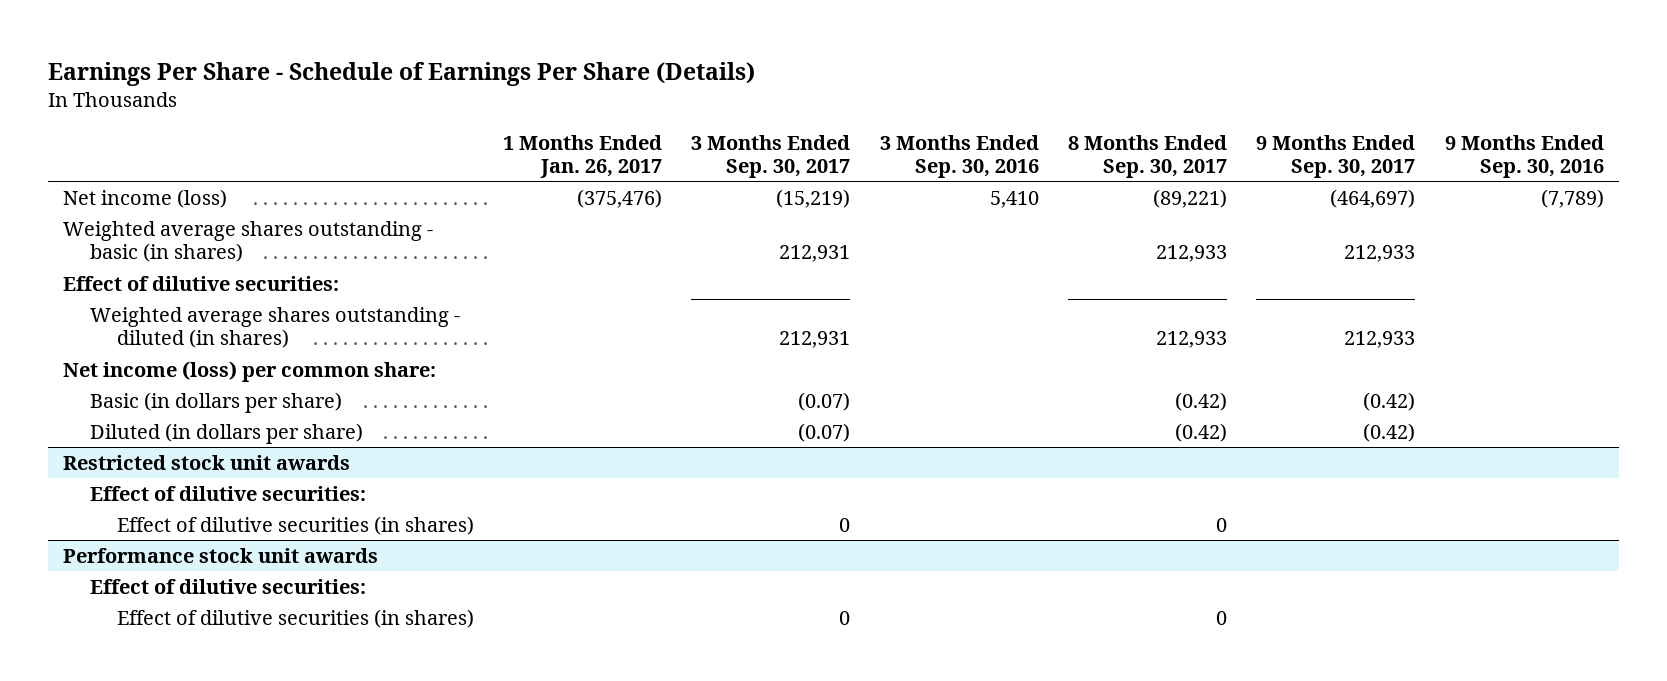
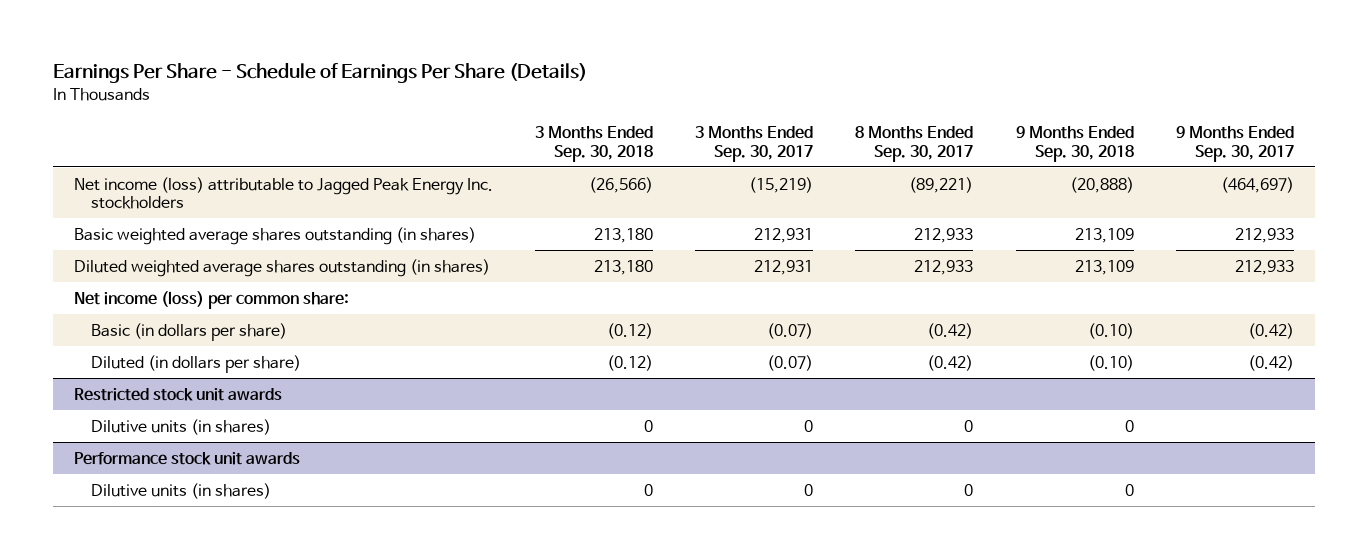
- | 1 Months Ended Jan. 26, 2017 | 3 Months Ended Sep. 30, 2017 | 3 Months Ended Sep. 30, 2016 | 8 Months Ended Sep. 30, 2017 | 9 Months Ended Sep. 30, 2017 | 9 Months Ended Sep. 30, 2016
+ | 3 Months Ended Sep. 30, 2018 | 3 Months Ended Sep. 30, 2017 | 8 Months Ended Sep. 30, 2017 | 9 Months Ended Sep. 30, 2018 | 9 Months Ended Sep. 30, 2017
- Net income (loss) | (375,476) | (15,219) | 5,410 | (89,221) | (464,697) | (7,789)
- Weighted average shares outstanding - basic (in shares) | | 212,931 | | 212,933 | 212,933 |
- Effect of dilutive securities:
- Weighted average shares outstanding - diluted (in shares) | | 212,931 | | 212,933 | 212,933 |
+ Net income (loss) attributable to Jagged Peak Energy Inc. stockholders | (26,566) | (15,219) | (89,221) | (20,888) | (464,697)
+ Basic weighted average shares outstanding (in shares) | 213,180 | 212,931 | 212,933 | 213,109 | 212,933
+ Diluted weighted average shares outstanding (in shares) | 213,180 | 212,931 | 212,933 | 213,109 | 212,933
@ Restricted stock unit awards
- Effect of dilutive securities:
- Effect of dilutive securities (in shares) | | 0 | | 0 | |
+ Dilutive units (in shares) | 0 | 0 | 0 | 0 |
@ Performance stock unit awards
- Effect of dilutive securities:
- Effect of dilutive securities (in shares) | | 0 | | 0 | |
+ Dilutive units (in shares) | 0 | 0 | 0 | 0 |

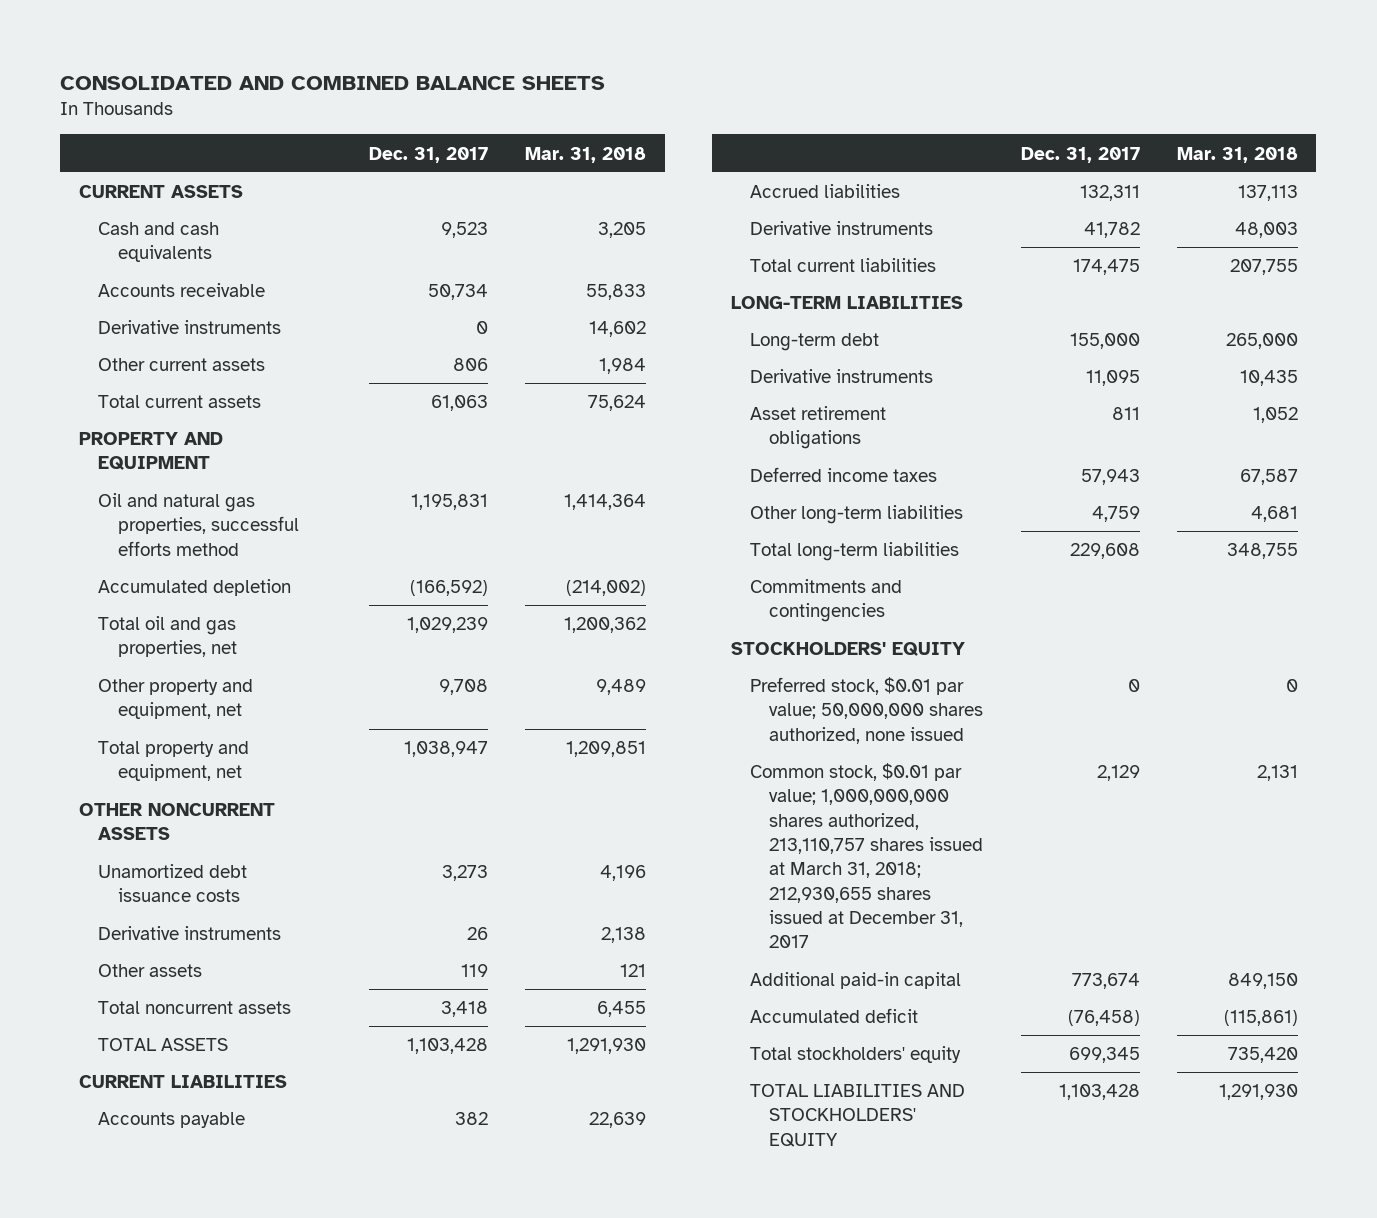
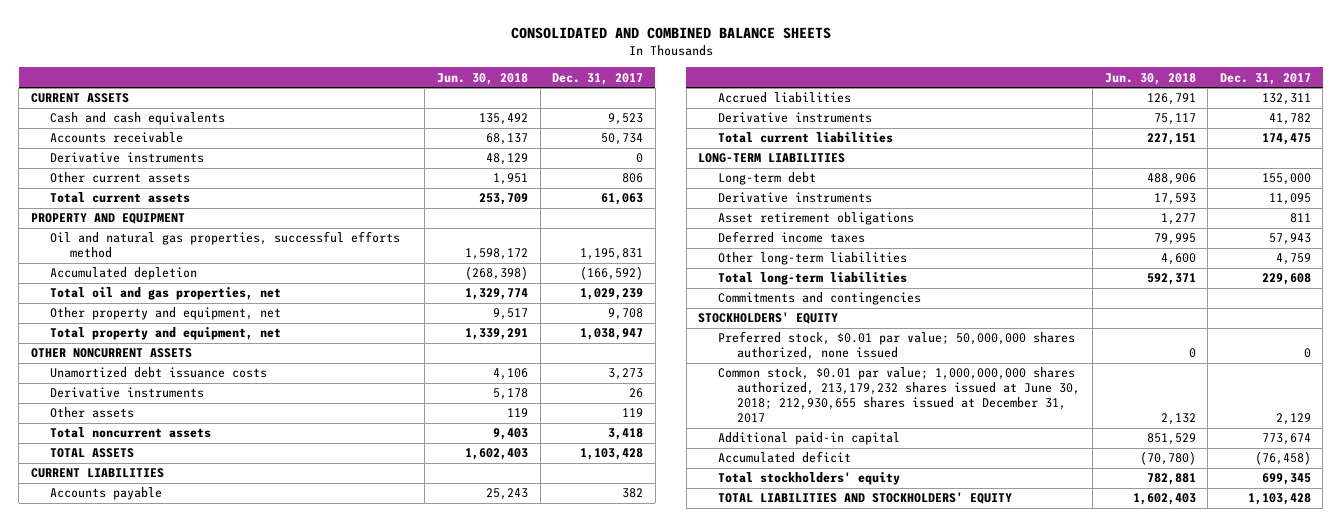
- | Dec. 31, 2017 | Mar. 31, 2018
+ | Jun. 30, 2018 | Dec. 31, 2017
- Common stock, $0.01 par value; 1,000,000,000 shares authorized, 213,110,757 shares issued at March 31, 2018; 212,930,655 shares issued at December 31, 2017 | 2,129 | 2,131
+ Common stock, $0.01 par value; 1,000,000,000 shares authorized, 213,179,232 shares issued at June 30, 2018; 212,930,655 shares issued at December 31, 2017 | 2,132 | 2,129

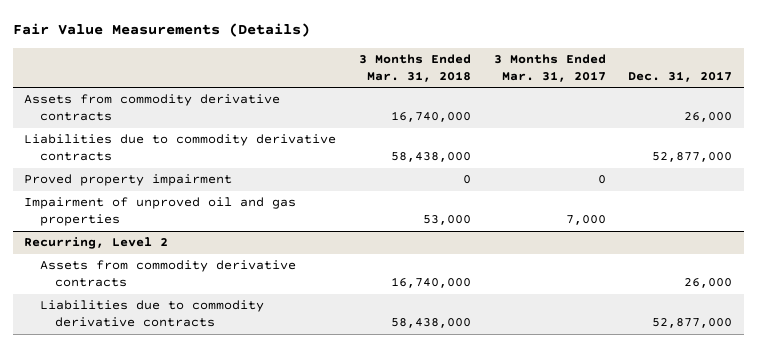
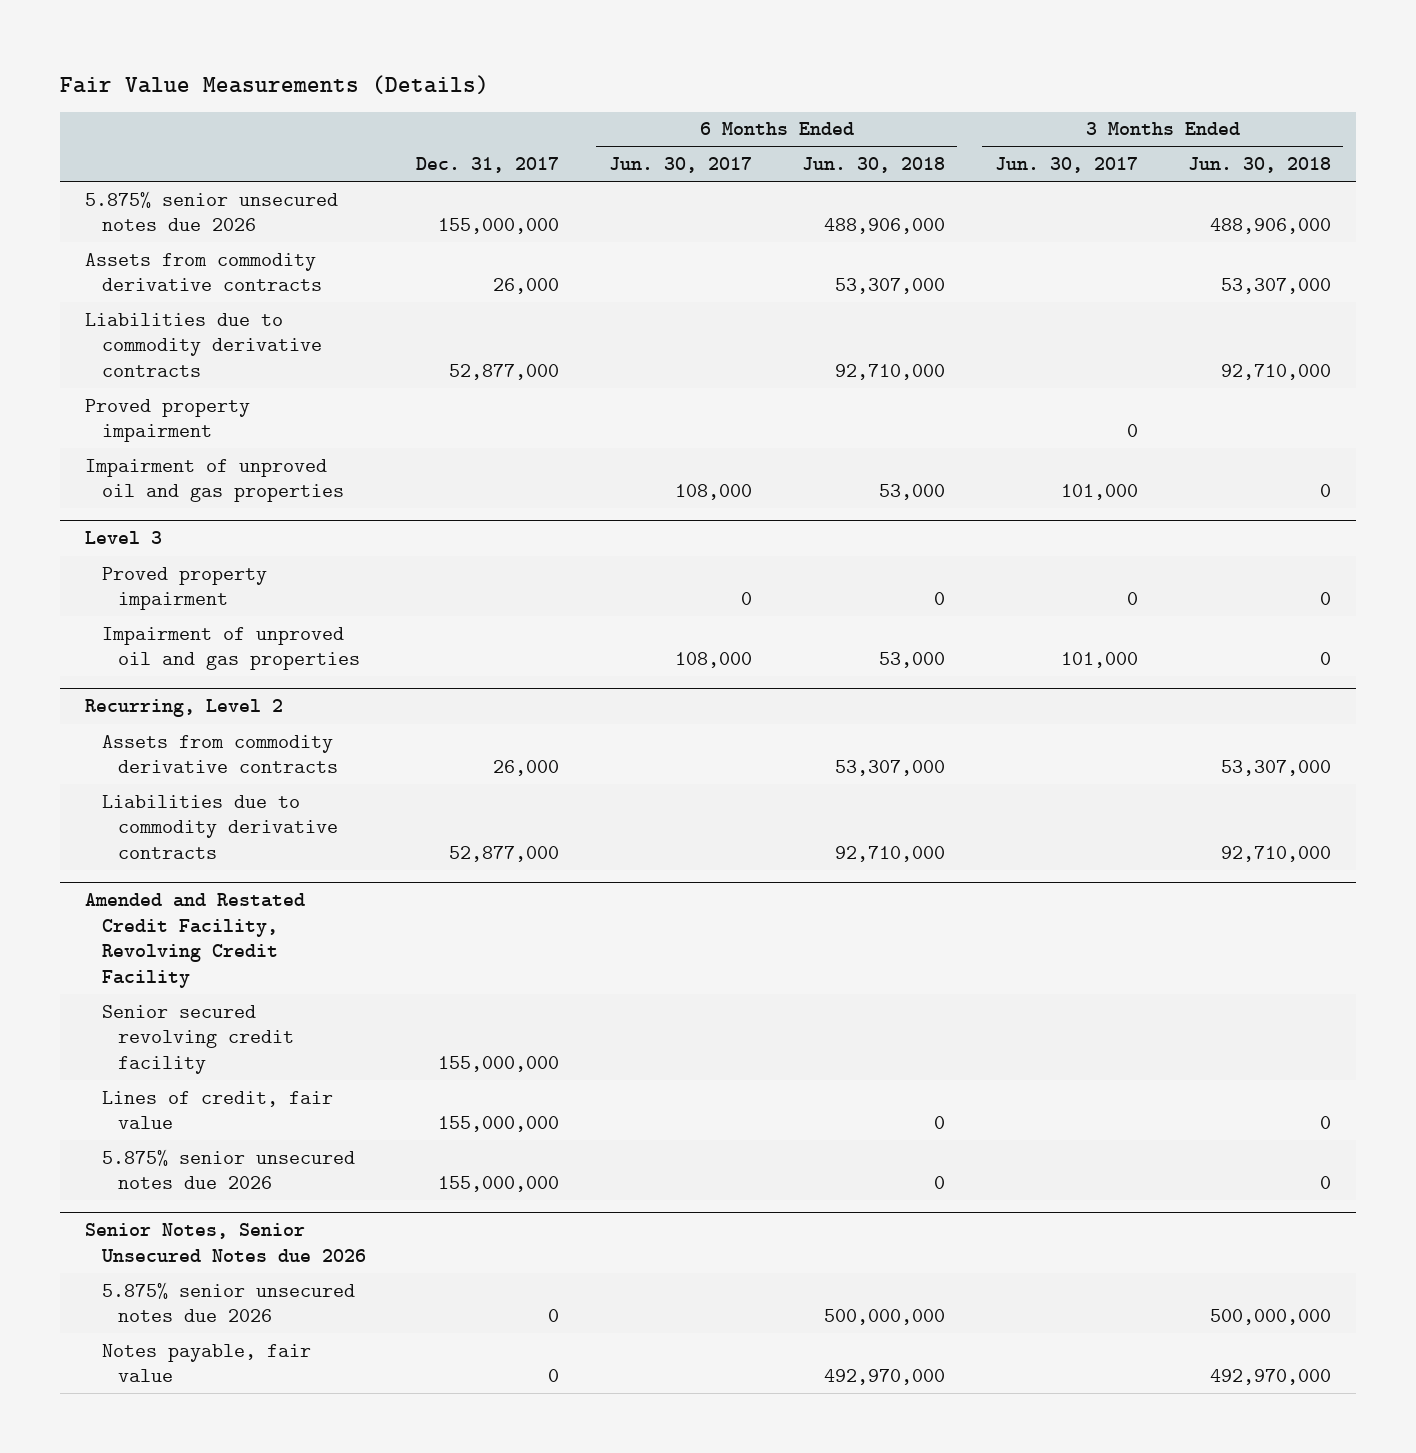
- | 3 Months Ended Mar. 31, 2018 | 3 Months Ended Mar. 31, 2017 | Dec. 31, 2017
+ | Dec. 31, 2017 | 6 Months Ended Jun. 30, 2017 | 6 Months Ended Jun. 30, 2018 | 3 Months Ended Jun. 30, 2017 | 3 Months Ended Jun. 30, 2018
+ 5.875% senior unsecured notes due 2026 | 155,000,000 | | 488,906,000 | | 488,906,000
+ Level 3
+ Proved property impairment | | 0 | 0 | 0 | 0
+ Impairment of unproved oil and gas properties | | 108,000 | 53,000 | 101,000 | 0
+ Amended and Restated Credit Facility, Revolving Credit Facility
+ Senior secured revolving credit facility | 155,000,000 | | | |
+ Lines of credit, fair value | 155,000,000 | | 0 | | 0
+ 5.875% senior unsecured notes due 2026 | 155,000,000 | | 0 | | 0
+ Senior Notes, Senior Unsecured Notes due 2026
+ 5.875% senior unsecured notes due 2026 | 0 | | 500,000,000 | | 500,000,000
+ Notes payable, fair value | 0 | | 492,970,000 | | 492,970,000

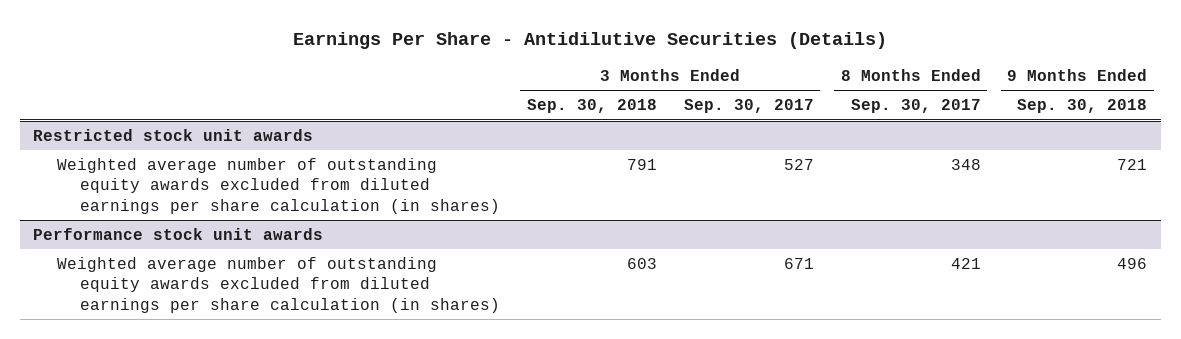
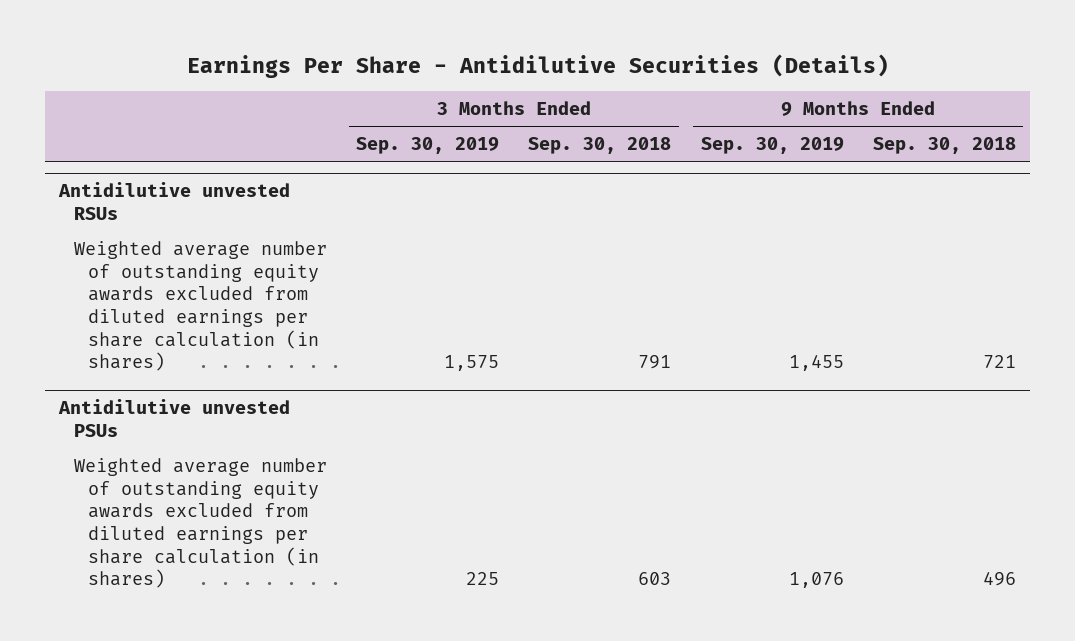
- | 3 Months Ended Sep. 30, 2018 | 3 Months Ended Sep. 30, 2017 | 8 Months Ended Sep. 30, 2017 | 9 Months Ended Sep. 30, 2018
+ | 3 Months Ended Sep. 30, 2019 | 3 Months Ended Sep. 30, 2018 | 9 Months Ended Sep. 30, 2019 | 9 Months Ended Sep. 30, 2018
- Restricted stock unit awards
+ Antidilutive unvested RSUs
- Performance stock unit awards
+ Antidilutive unvested PSUs

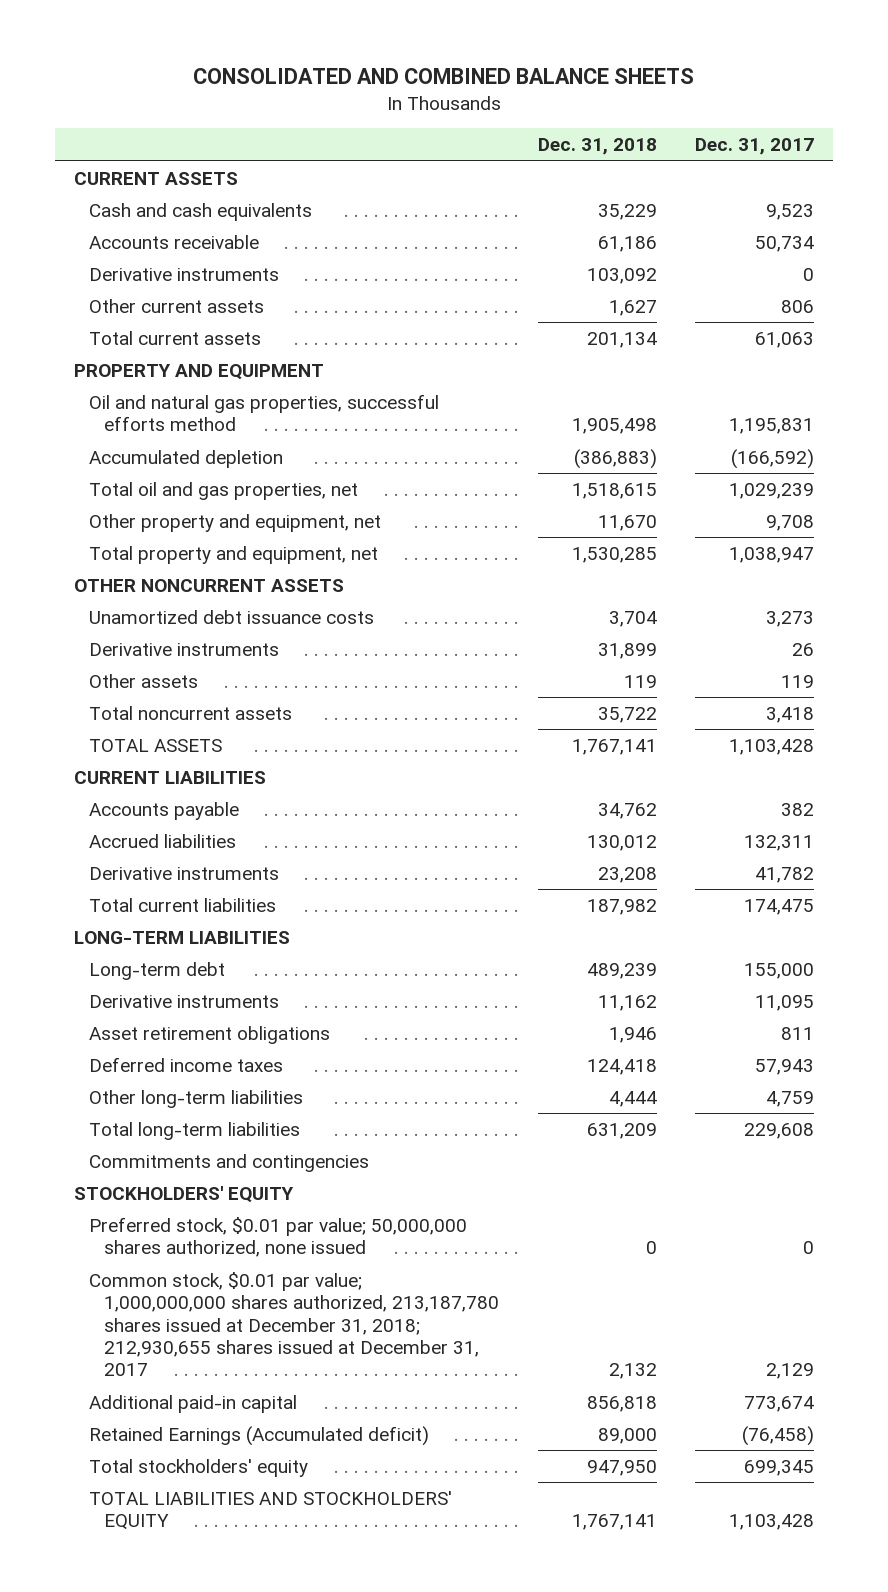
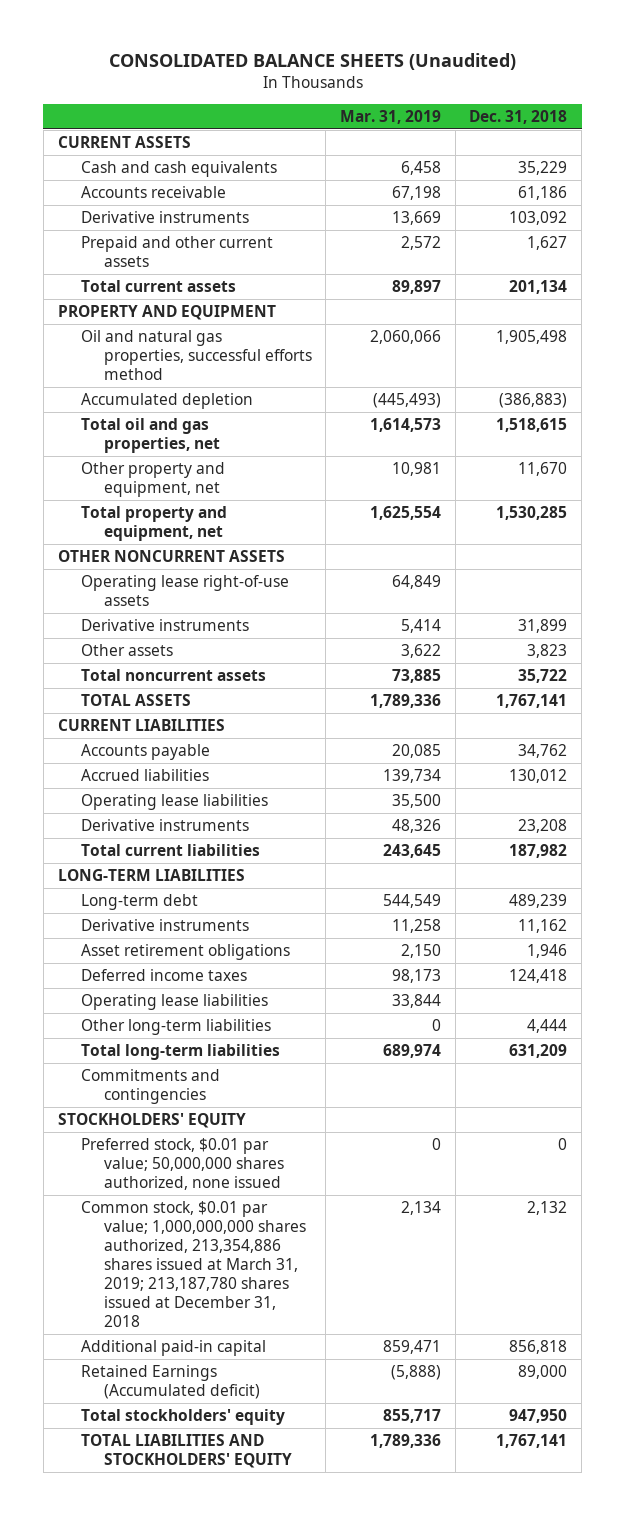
- CONSOLIDATED AND COMBINED BALANCE SHEETS
+ CONSOLIDATED BALANCE SHEETS (Unaudited)
- | Dec. 31, 2018 | Dec. 31, 2017
+ | Mar. 31, 2019 | Dec. 31, 2018
- Other current assets | 1,627 | 806
+ Prepaid and other current assets | 2,572 | 1,627
- Unamortized debt issuance costs | 3,704 | 3,273
+ Operating lease right-of-use assets | 64,849 |
- Other assets | 119 | 119
+ Other assets | 3,622 | 3,823
+ Operating lease liabilities | 35,500 |
+ Operating lease liabilities | 33,844 |
- Common stock, $0.01 par value; 1,000,000,000 shares authorized, 213,187,780 shares issued at December 31, 2018; 212,930,655 shares issued at December 31, 2017 | 2,132 | 2,129
+ Common stock, $0.01 par value; 1,000,000,000 shares authorized, 213,354,886 shares issued at March 31, 2019; 213,187,780 shares issued at December 31, 2018 | 2,134 | 2,132

